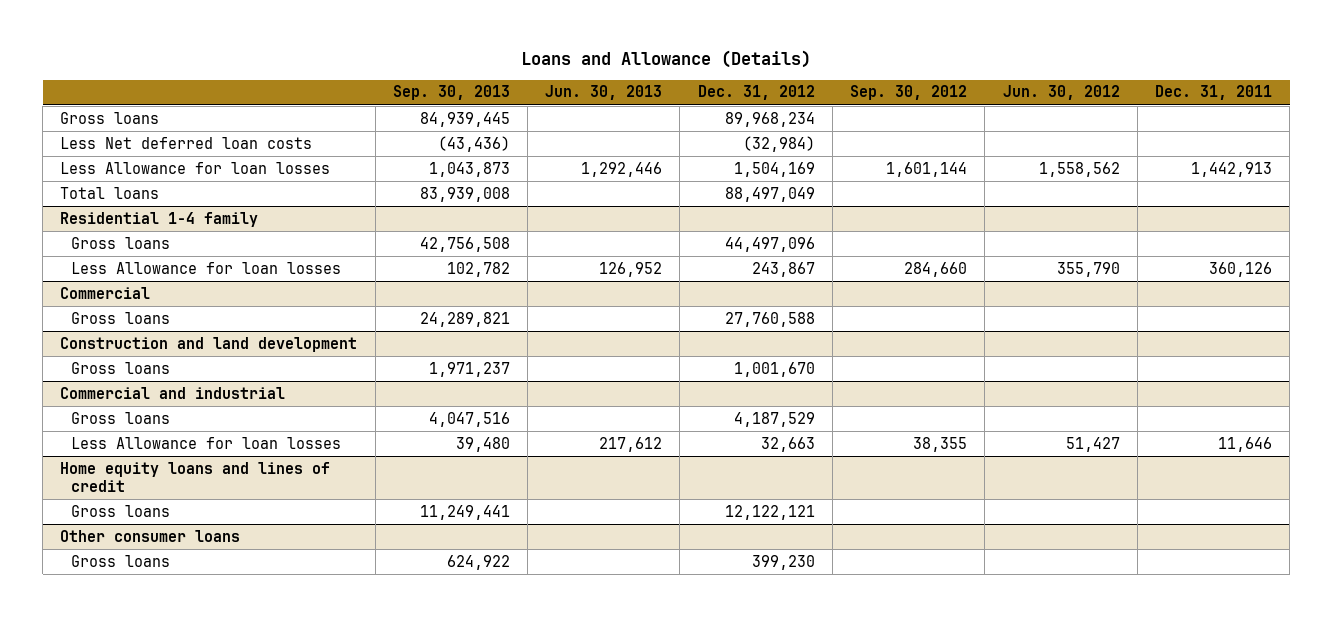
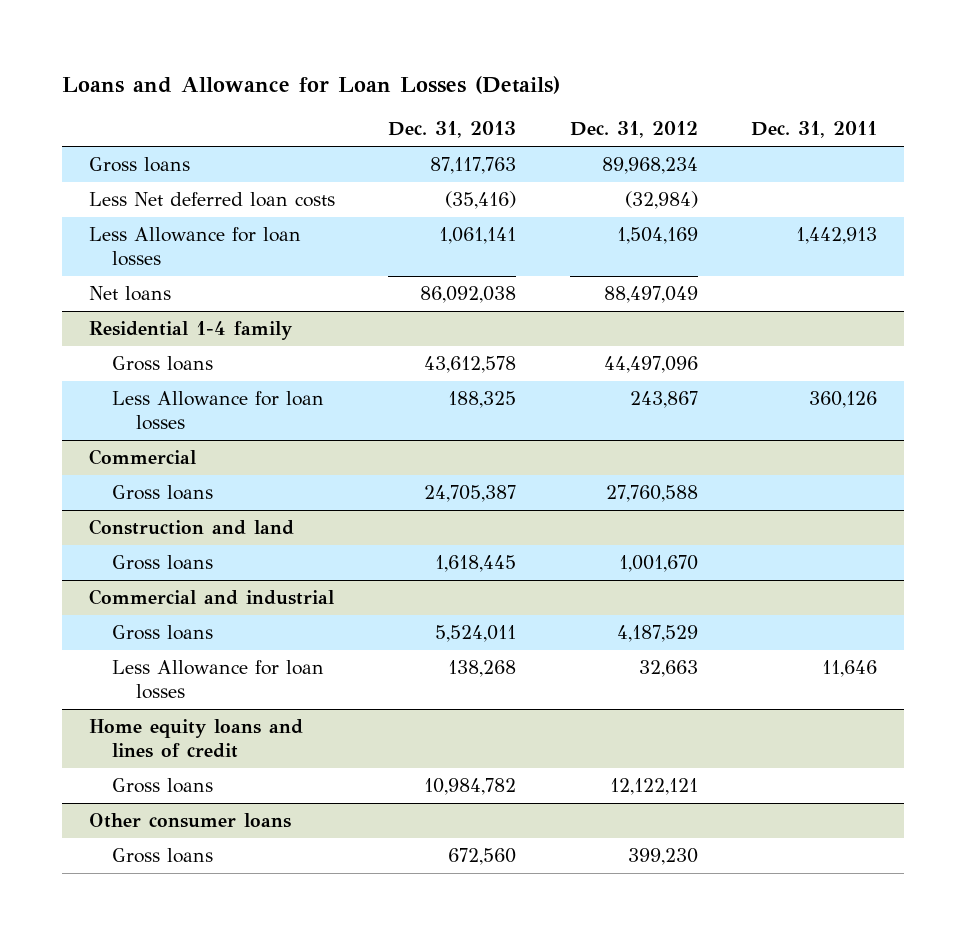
- Loans and Allowance (Details)
+ Loans and Allowance for Loan Losses (Details)
- | Sep. 30, 2013 | Jun. 30, 2013 | Dec. 31, 2012 | Sep. 30, 2012 | Jun. 30, 2012 | Dec. 31, 2011
+ | Dec. 31, 2013 | Dec. 31, 2012 | Dec. 31, 2011
- Total loans | 83,939,008 | | 88,497,049 | | |
+ Net loans | 86,092,038 | 88,497,049 |
- Construction and land development
+ Construction and land

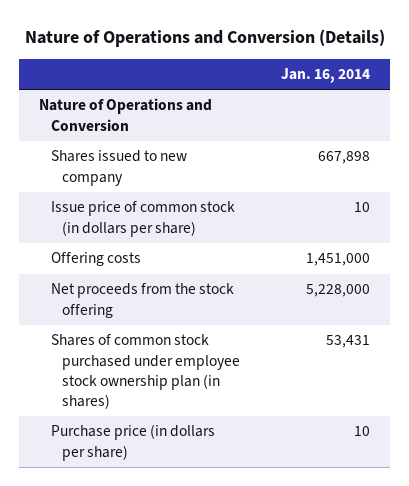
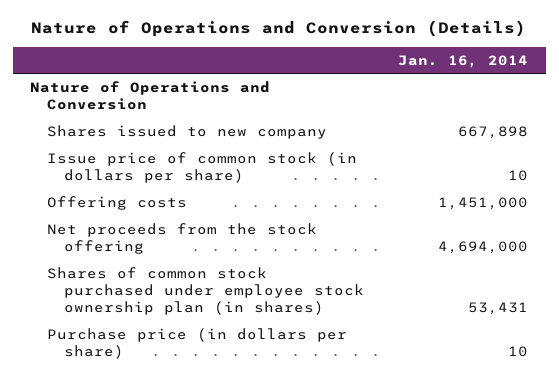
- Net proceeds from the stock offering | 5,228,000
+ Net proceeds from the stock offering | 4,694,000

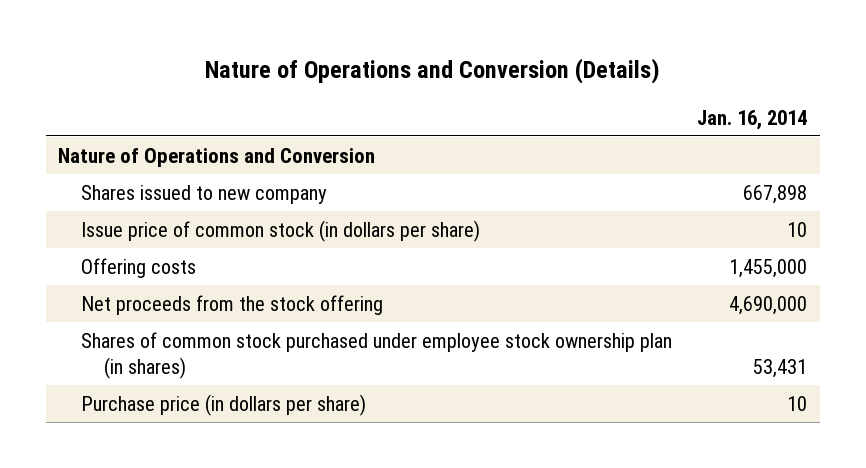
- Offering costs | 1,451,000
- Net proceeds from the stock offering | 4,694,000
+ Offering costs | 1,455,000
+ Net proceeds from the stock offering | 4,690,000

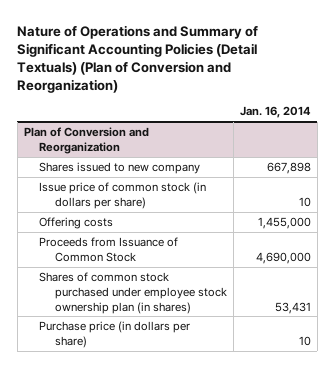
- Nature of Operations and Conversion (Details)
+ Nature of Operations and Summary of Significant Accounting Policies (Detail Textuals) (Plan of Conversion and Reorganization)
- Nature of Operations and Conversion
+ Plan of Conversion and Reorganization
- Net proceeds from the stock offering | 4,690,000
+ Proceeds from Issuance of Common Stock | 4,690,000

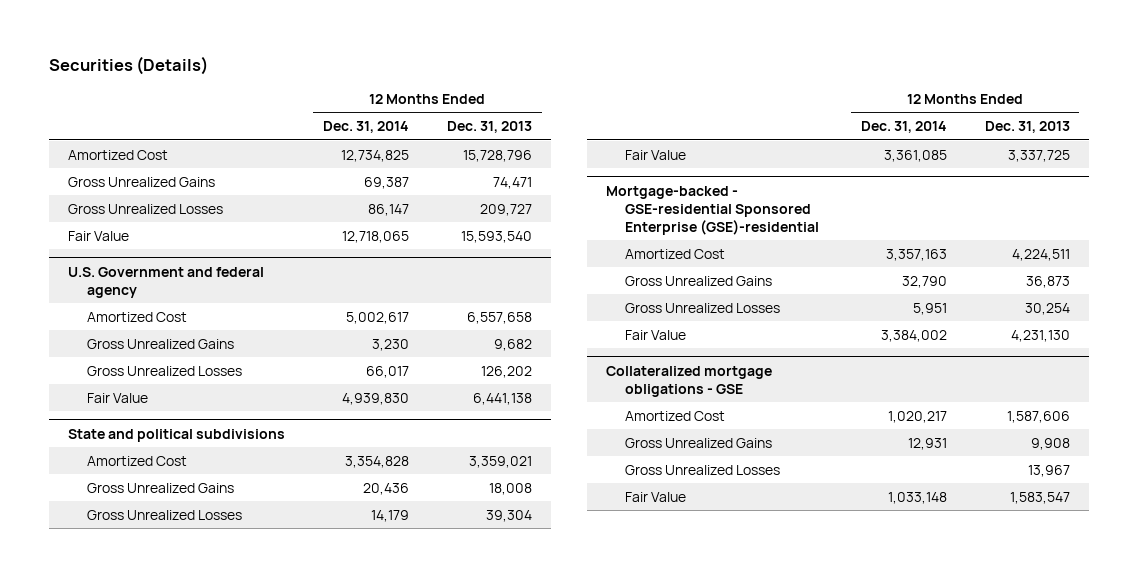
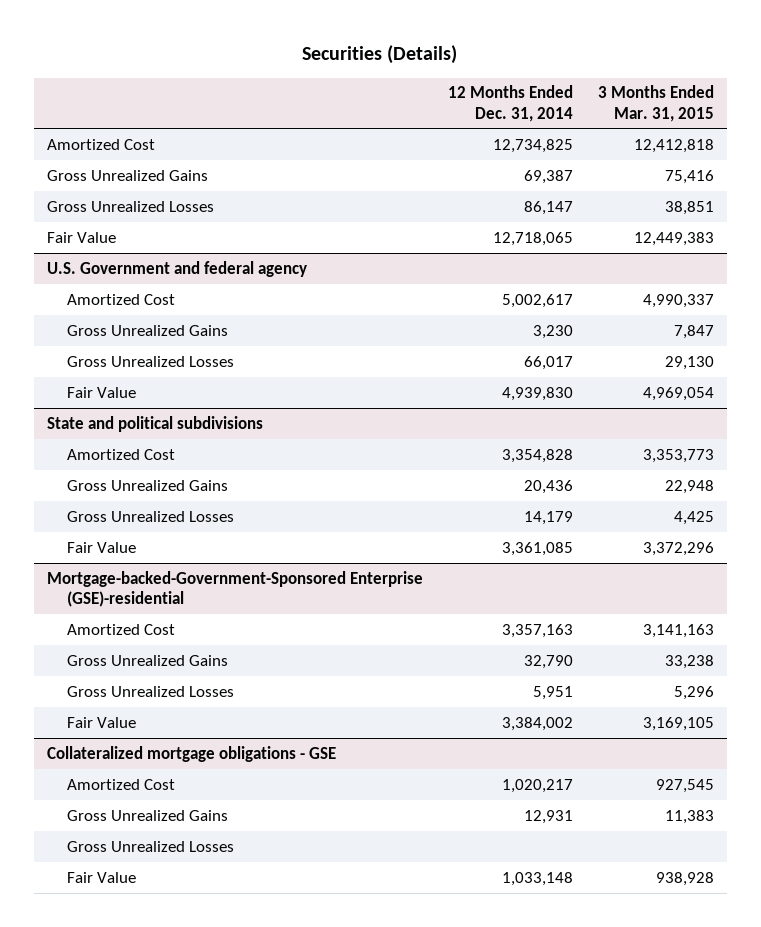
- | 12 Months Ended Dec. 31, 2014 | 12 Months Ended Dec. 31, 2013
+ | 12 Months Ended Dec. 31, 2014 | 3 Months Ended Mar. 31, 2015
- Mortgage-backed - GSE-residential Sponsored Enterprise (GSE)-residential
+ Mortgage-backed-Government-Sponsored Enterprise (GSE)-residential

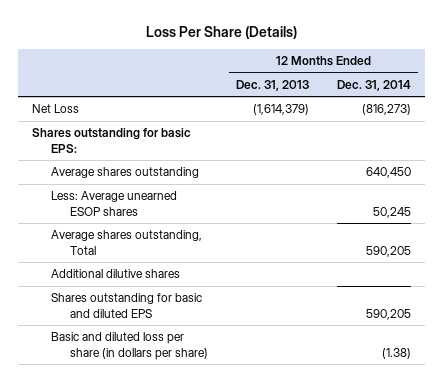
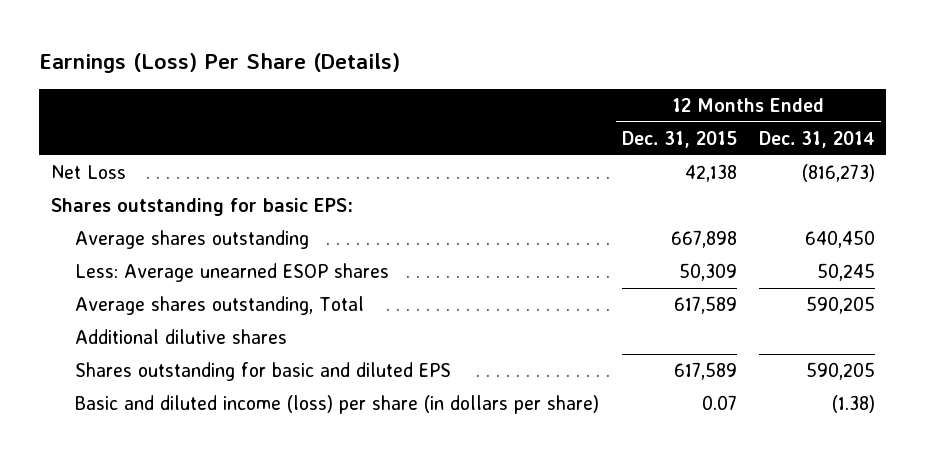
- Loss Per Share (Details)
+ Earnings (Loss) Per Share (Details)
- | 12 Months Ended Dec. 31, 2013 | 12 Months Ended Dec. 31, 2014
+ | 12 Months Ended Dec. 31, 2015 | 12 Months Ended Dec. 31, 2014
- Basic and diluted loss per share (in dollars per share) | | (1.38)
+ Basic and diluted income (loss) per share (in dollars per share) | 0.07 | (1.38)

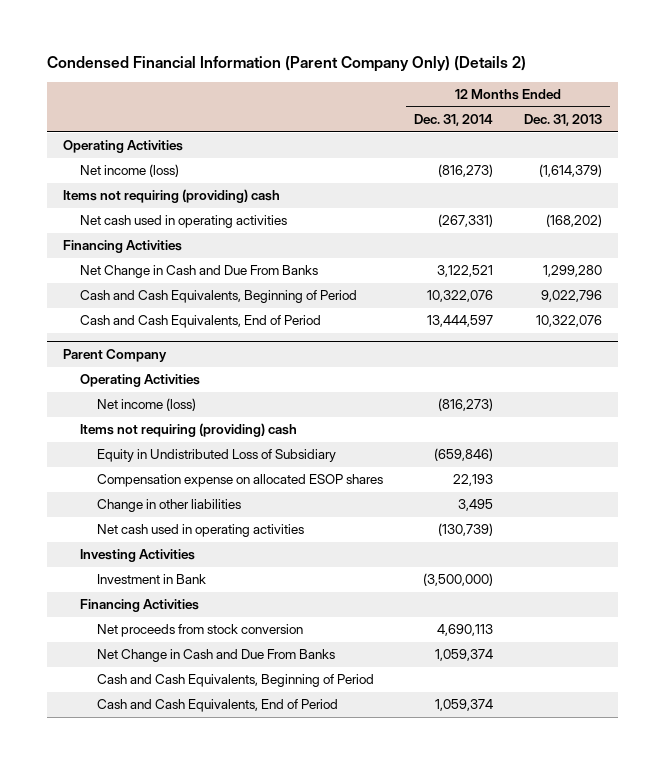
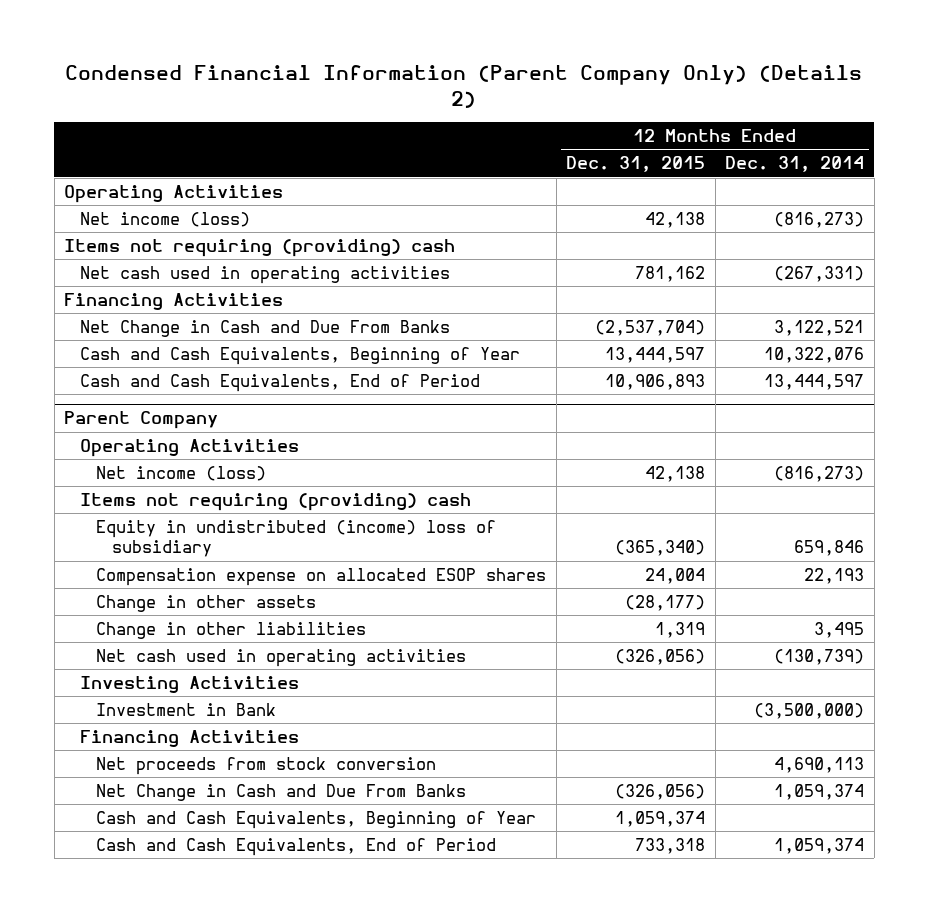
- | 12 Months Ended Dec. 31, 2014 | 12 Months Ended Dec. 31, 2013
+ | 12 Months Ended Dec. 31, 2015 | 12 Months Ended Dec. 31, 2014
- Cash and Cash Equivalents, Beginning of Period | 10,322,076 | 9,022,796
+ Cash and Cash Equivalents, Beginning of Year | 13,444,597 | 10,322,076
@ Parent Company
- Equity in Undistributed Loss of Subsidiary | (659,846) |
+ Equity in undistributed (income) loss of subsidiary | (365,340) | 659,846
+ Change in other assets | (28,177) |
- Cash and Cash Equivalents, Beginning of Period
+ Cash and Cash Equivalents, Beginning of Year | 1,059,374 |

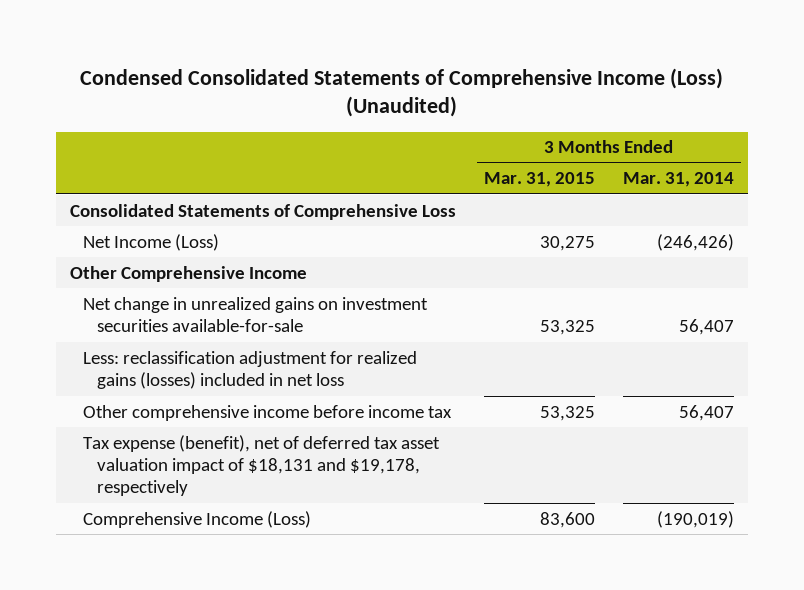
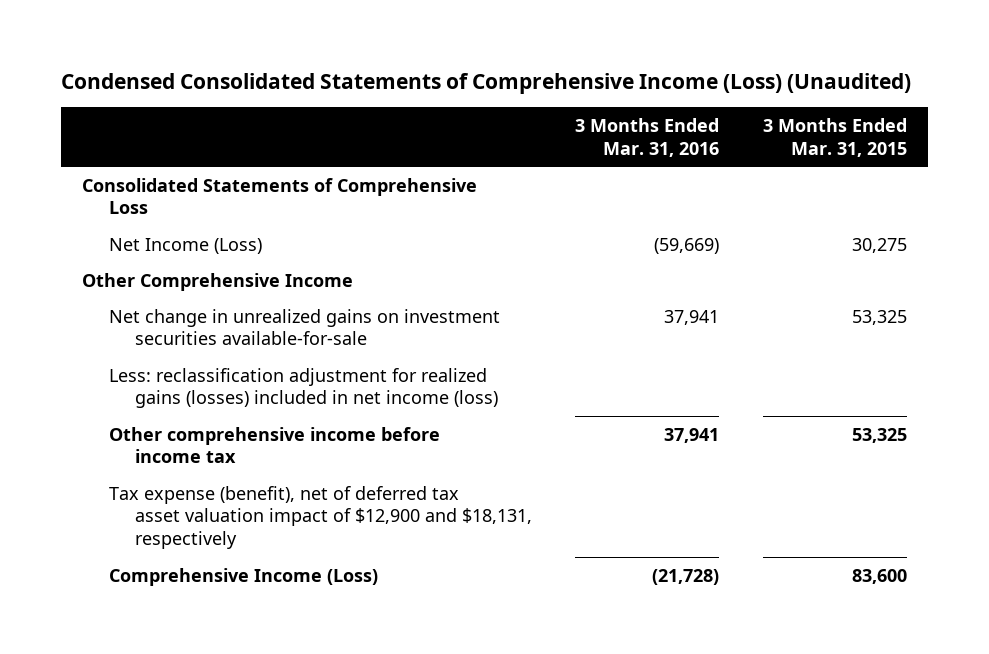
- | 3 Months Ended Mar. 31, 2015 | 3 Months Ended Mar. 31, 2014
+ | 3 Months Ended Mar. 31, 2016 | 3 Months Ended Mar. 31, 2015
- Less: reclassification adjustment for realized gains (losses) included in net loss
+ Less: reclassification adjustment for realized gains (losses) included in net income (loss)
- Tax expense (benefit), net of deferred tax asset valuation impact of $18,131 and $19,178, respectively
+ Tax expense (benefit), net of deferred tax asset valuation impact of $12,900 and $18,131, respectively

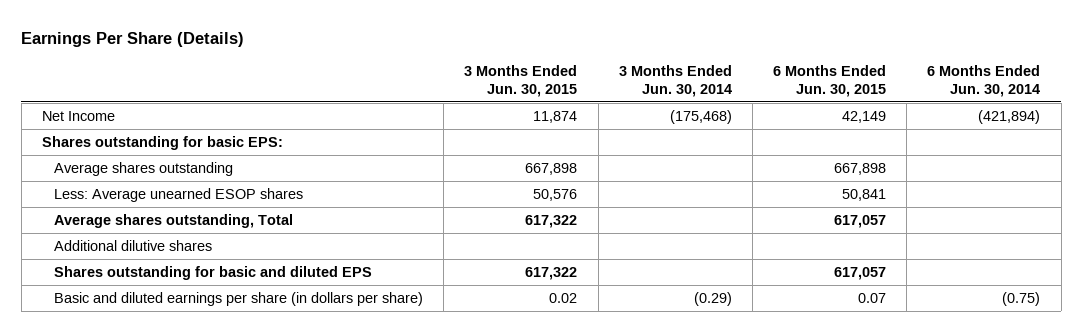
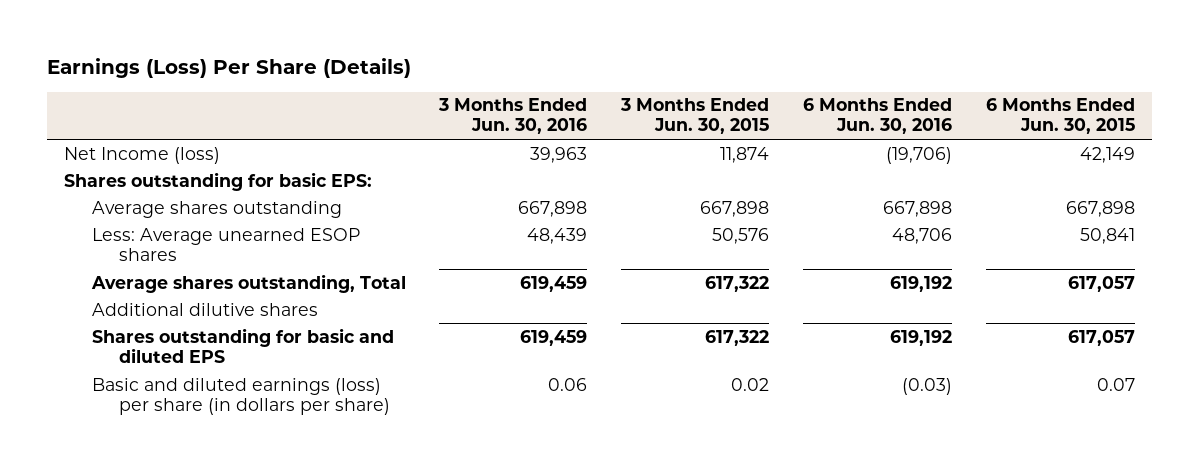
- Earnings Per Share (Details)
+ Earnings (Loss) Per Share (Details)
- | 3 Months Ended Jun. 30, 2015 | 3 Months Ended Jun. 30, 2014 | 6 Months Ended Jun. 30, 2015 | 6 Months Ended Jun. 30, 2014
+ | 3 Months Ended Jun. 30, 2016 | 3 Months Ended Jun. 30, 2015 | 6 Months Ended Jun. 30, 2016 | 6 Months Ended Jun. 30, 2015
- Net Income | 11,874 | (175,468) | 42,149 | (421,894)
+ Net Income (loss) | 39,963 | 11,874 | (19,706) | 42,149
- Basic and diluted earnings per share (in dollars per share) | 0.02 | (0.29) | 0.07 | (0.75)
+ Basic and diluted earnings (loss) per share (in dollars per share) | 0.06 | 0.02 | (0.03) | 0.07

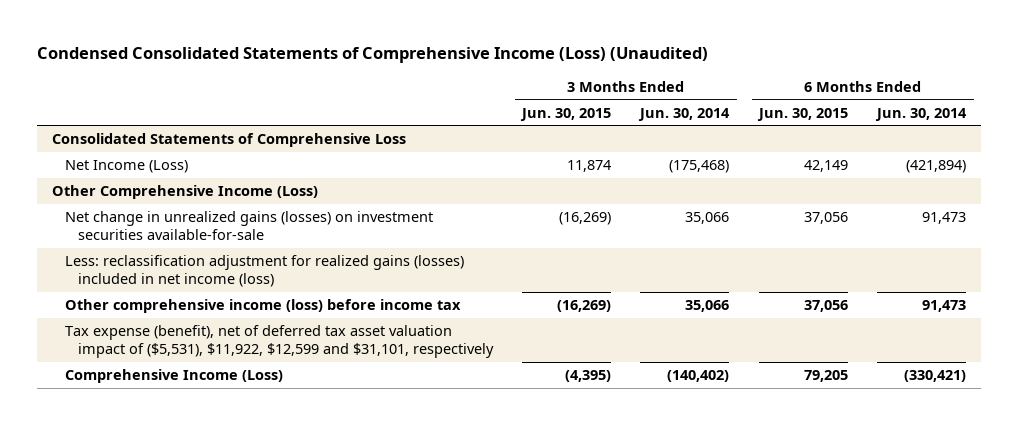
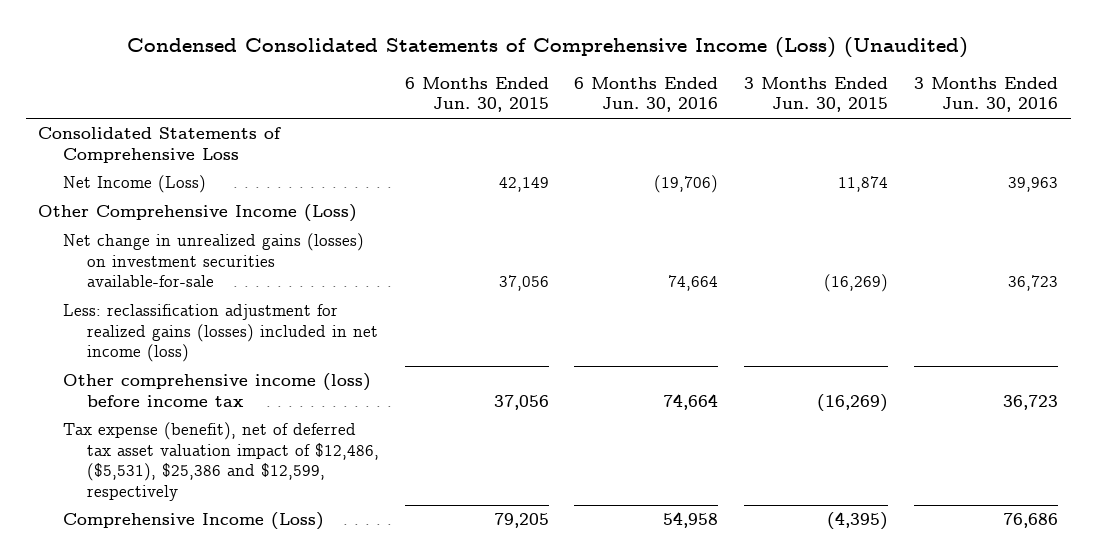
- | 3 Months Ended Jun. 30, 2015 | 3 Months Ended Jun. 30, 2014 | 6 Months Ended Jun. 30, 2015 | 6 Months Ended Jun. 30, 2014
+ | 6 Months Ended Jun. 30, 2015 | 6 Months Ended Jun. 30, 2016 | 3 Months Ended Jun. 30, 2015 | 3 Months Ended Jun. 30, 2016
- Tax expense (benefit), net of deferred tax asset valuation impact of ($5,531), $11,922, $12,599 and $31,101, respectively
+ Tax expense (benefit), net of deferred tax asset valuation impact of $12,486, ($5,531), $25,386 and $12,599, respectively

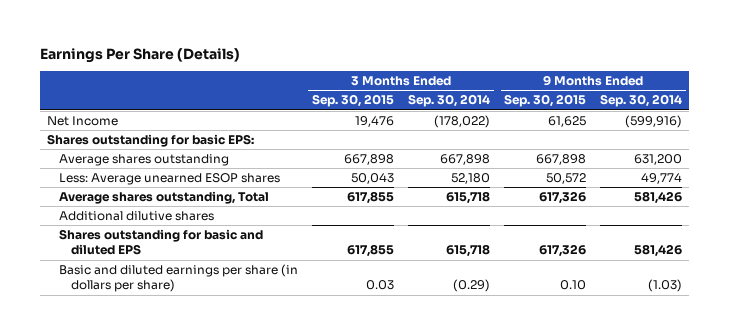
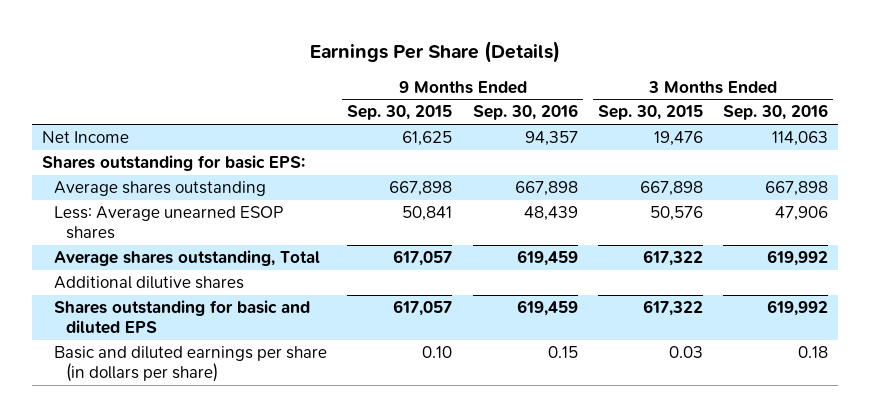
- | 3 Months Ended Sep. 30, 2015 | 3 Months Ended Sep. 30, 2014 | 9 Months Ended Sep. 30, 2015 | 9 Months Ended Sep. 30, 2014
+ | 9 Months Ended Sep. 30, 2015 | 9 Months Ended Sep. 30, 2016 | 3 Months Ended Sep. 30, 2015 | 3 Months Ended Sep. 30, 2016
- Less: Average unearned ESOP shares | 50,043 | 52,180 | 50,572 | 49,774
- Average shares outstanding, Total | 617,855 | 615,718 | 617,326 | 581,426
+ Less: Average unearned ESOP shares | 50,841 | 48,439 | 50,576 | 47,906
+ Average shares outstanding, Total | 617,057 | 619,459 | 617,322 | 619,992
- Shares outstanding for basic and diluted EPS | 617,855 | 615,718 | 617,326 | 581,426
+ Shares outstanding for basic and diluted EPS | 617,057 | 619,459 | 617,322 | 619,992

